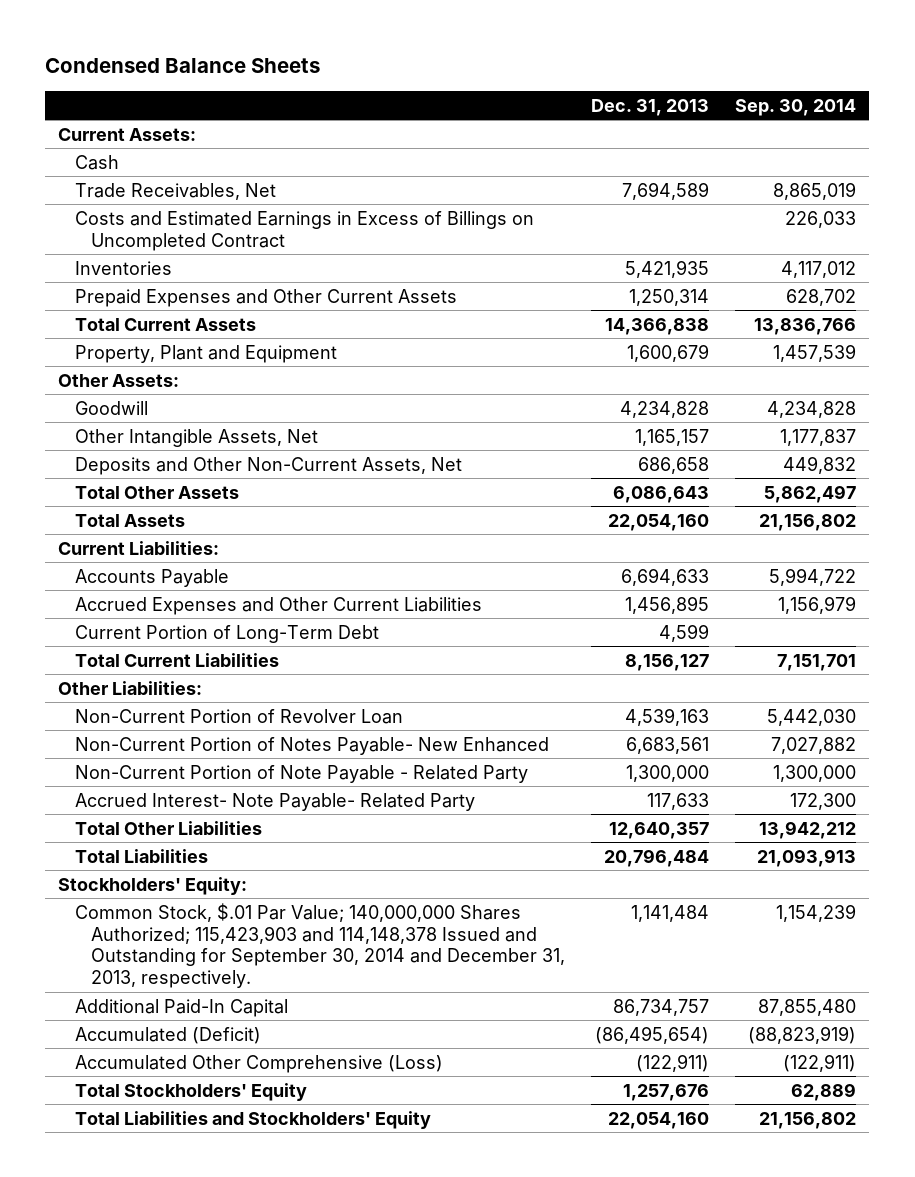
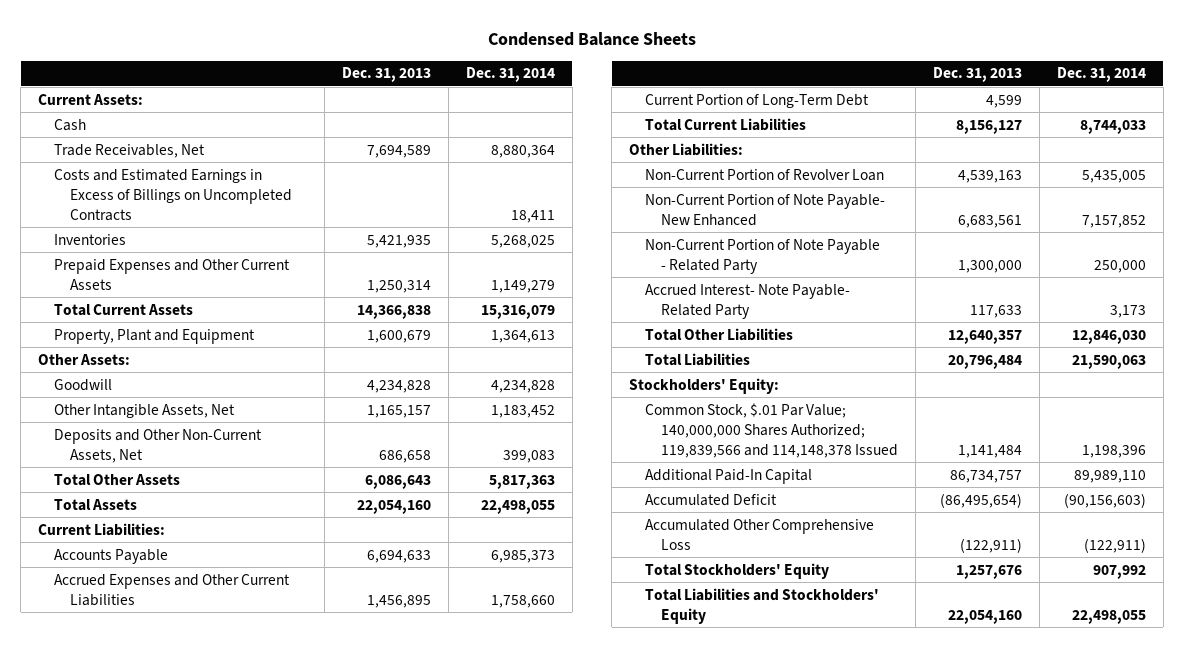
- | Dec. 31, 2013 | Sep. 30, 2014
+ | Dec. 31, 2013 | Dec. 31, 2014
- Costs and Estimated Earnings in Excess of Billings on Uncompleted Contract | | 226,033
+ Costs and Estimated Earnings in Excess of Billings on Uncompleted Contracts | | 18,411
- Non-Current Portion of Notes Payable- New Enhanced | 6,683,561 | 7,027,882
+ Non-Current Portion of Note Payable- New Enhanced | 6,683,561 | 7,157,852
- Common Stock, $.01 Par Value; 140,000,000 Shares Authorized; 115,423,903 and 114,148,378 Issued and Outstanding for September 30, 2014 and December 31, 2013, respectively. | 1,141,484 | 1,154,239
+ Common Stock, $.01 Par Value; 140,000,000 Shares Authorized; 119,839,566 and 114,148,378 Issued | 1,141,484 | 1,198,396
- Accumulated (Deficit) | (86,495,654) | (88,823,919)
- Accumulated Other Comprehensive (Loss) | (122,911) | (122,911)
+ Accumulated Deficit | (86,495,654) | (90,156,603)
+ Accumulated Other Comprehensive Loss | (122,911) | (122,911)

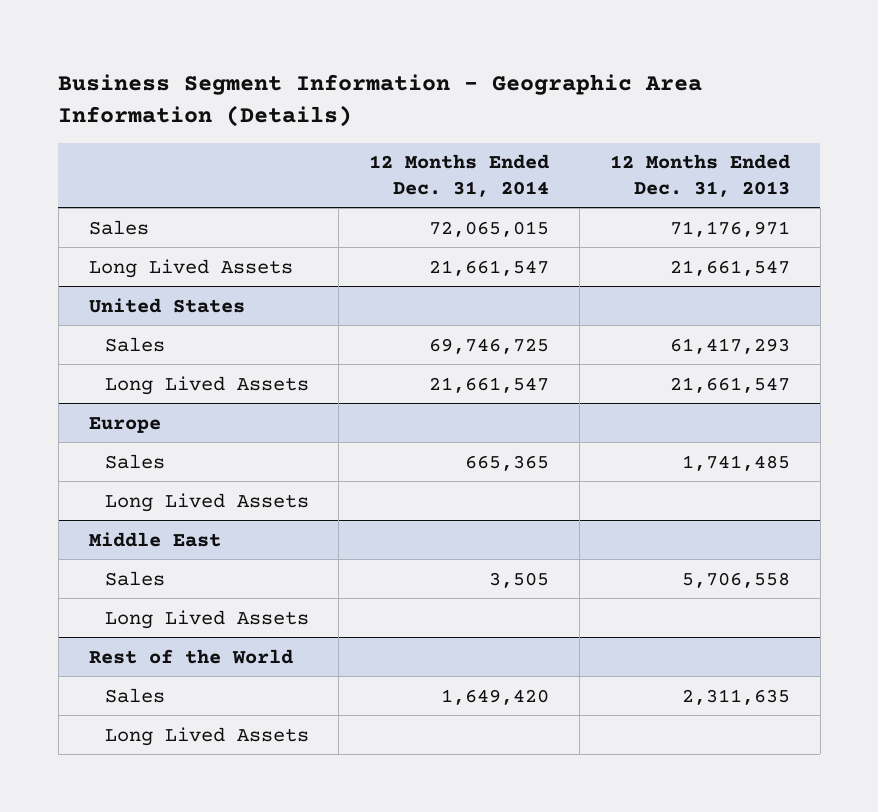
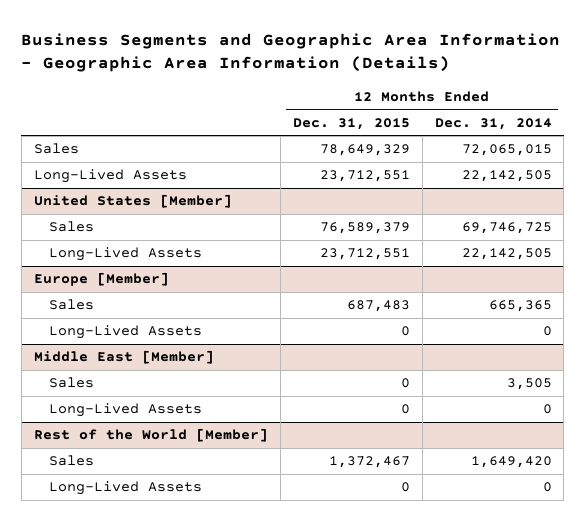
- Business Segment Information - Geographic Area Information (Details)
+ Business Segments and Geographic Area Information - Geographic Area Information (Details)
- | 12 Months Ended Dec. 31, 2014 | 12 Months Ended Dec. 31, 2013
+ | 12 Months Ended Dec. 31, 2015 | 12 Months Ended Dec. 31, 2014
- Long Lived Assets | 21,661,547 | 21,661,547
- United States
+ Long-Lived Assets | 23,712,551 | 22,142,505
+ United States [Member]
- Long Lived Assets | 21,661,547 | 21,661,547
- Europe
+ Long-Lived Assets | 23,712,551 | 22,142,505
+ Europe [Member]
- Long Lived Assets
- Middle East
+ Long-Lived Assets | 0 | 0
+ Middle East [Member]
- Long Lived Assets
- Rest of the World
+ Long-Lived Assets | 0 | 0
+ Rest of the World [Member]
- Long Lived Assets
+ Long-Lived Assets | 0 | 0

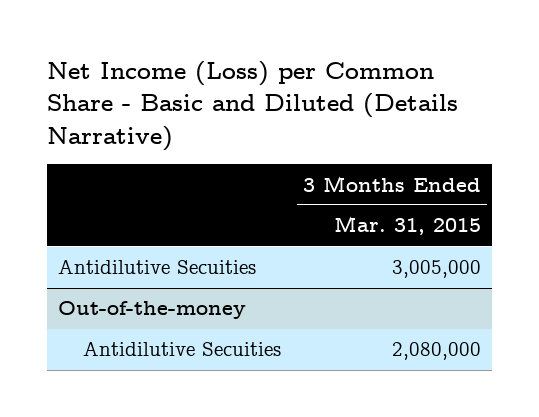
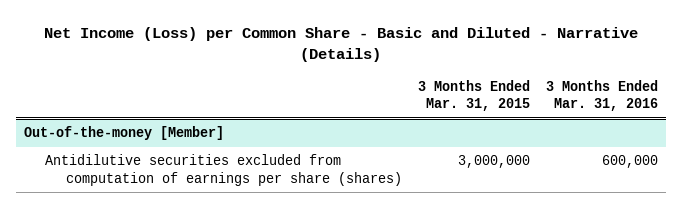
- Net Income (Loss) per Common Share - Basic and Diluted (Details Narrative)
+ Net Income (Loss) per Common Share - Basic and Diluted - Narrative (Details)
- | 3 Months Ended Mar. 31, 2015
+ | 3 Months Ended Mar. 31, 2015 | 3 Months Ended Mar. 31, 2016
- Antidilutive Secuities | 3,005,000
- Out-of-the-money
- Antidilutive Secuities | 2,080,000
+ Out-of-the-money [Member]
+ Antidilutive securities excluded from computation of earnings per share (shares) | 3,000,000 | 600,000

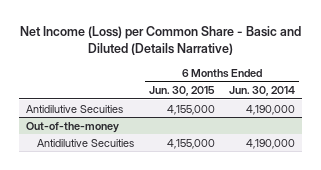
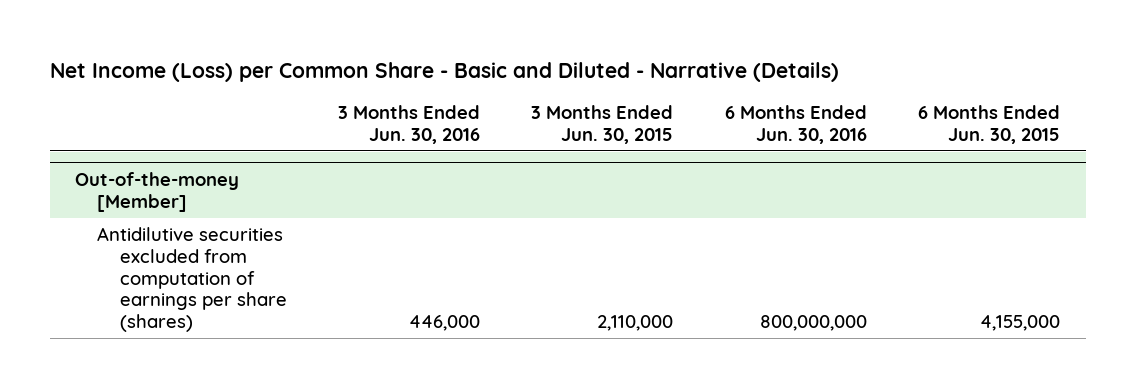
- Net Income (Loss) per Common Share - Basic and Diluted (Details Narrative)
+ Net Income (Loss) per Common Share - Basic and Diluted - Narrative (Details)
- | 6 Months Ended Jun. 30, 2015 | 6 Months Ended Jun. 30, 2014
+ | 3 Months Ended Jun. 30, 2016 | 3 Months Ended Jun. 30, 2015 | 6 Months Ended Jun. 30, 2016 | 6 Months Ended Jun. 30, 2015
- Antidilutive Secuities | 4,155,000 | 4,190,000
- Out-of-the-money
- Antidilutive Secuities | 4,155,000 | 4,190,000
+ Out-of-the-money [Member]
+ Antidilutive securities excluded from computation of earnings per share (shares) | 446,000 | 2,110,000 | 800,000,000 | 4,155,000

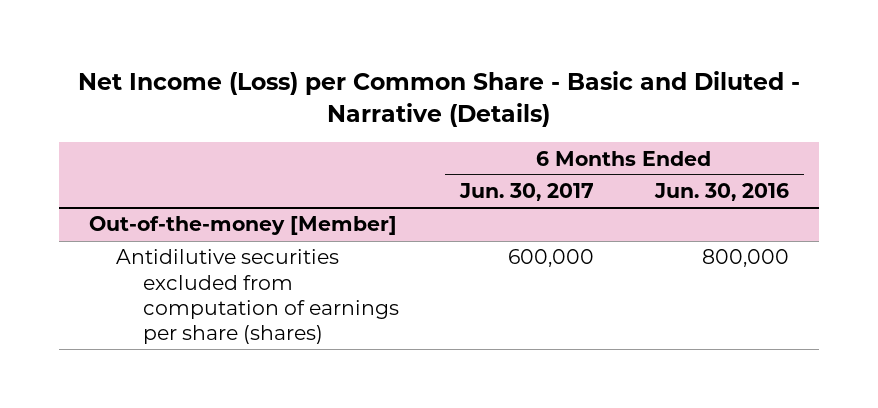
- | 3 Months Ended Jun. 30, 2016 | 3 Months Ended Jun. 30, 2015 | 6 Months Ended Jun. 30, 2016 | 6 Months Ended Jun. 30, 2015
+ | 6 Months Ended Jun. 30, 2017 | 6 Months Ended Jun. 30, 2016
@ Out-of-the-money [Member]
- Antidilutive securities excluded from computation of earnings per share (shares) | 446,000 | 2,110,000 | 800,000,000 | 4,155,000
+ Antidilutive securities excluded from computation of earnings per share (shares) | 600,000 | 800,000

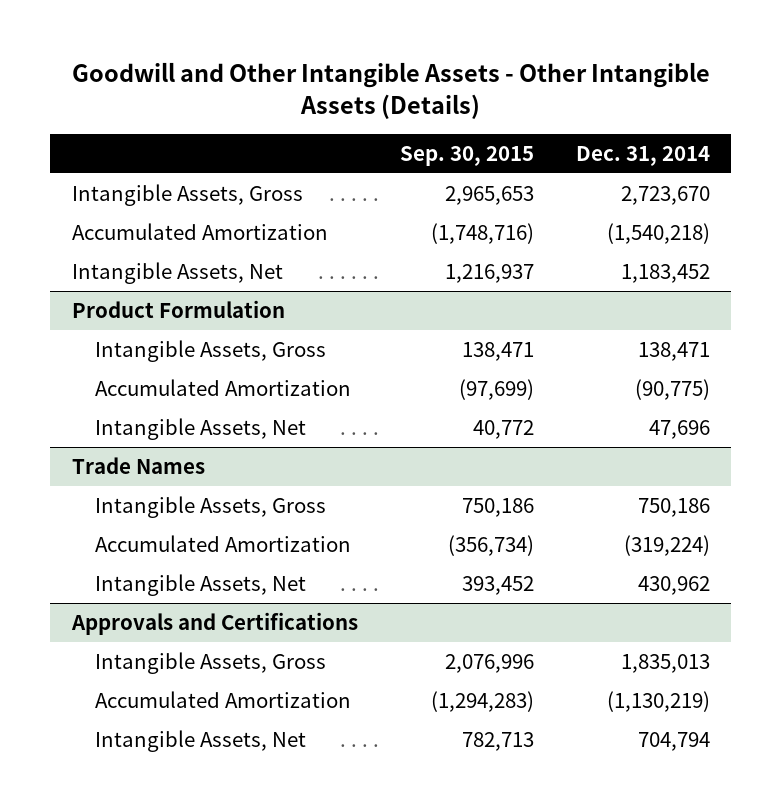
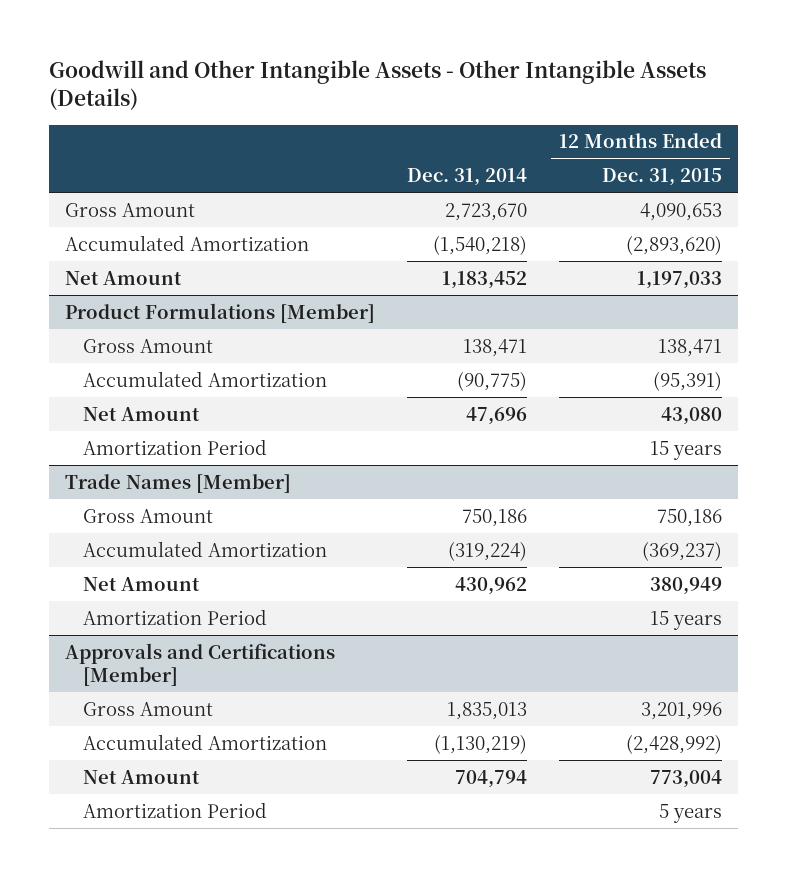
- | Sep. 30, 2015 | Dec. 31, 2014
+ | Dec. 31, 2014 | 12 Months Ended Dec. 31, 2015
- Intangible Assets, Gross | 2,965,653 | 2,723,670
+ Gross Amount | 2,723,670 | 4,090,653
- Intangible Assets, Net | 1,216,937 | 1,183,452
- Product Formulation
- Intangible Assets, Gross | 138,471 | 138,471
+ Net Amount | 1,183,452 | 1,197,033
+ Product Formulations [Member]
+ Gross Amount | 138,471 | 138,471
- Intangible Assets, Net | 40,772 | 47,696
- Trade Names
- Intangible Assets, Gross | 750,186 | 750,186
+ Net Amount | 47,696 | 43,080
+ Amortization Period | | 15 years
+ Trade Names [Member]
+ Gross Amount | 750,186 | 750,186
- Intangible Assets, Net | 393,452 | 430,962
- Approvals and Certifications
- Intangible Assets, Gross | 2,076,996 | 1,835,013
+ Net Amount | 430,962 | 380,949
+ Amortization Period | | 15 years
+ Approvals and Certifications [Member]
+ Gross Amount | 1,835,013 | 3,201,996
- Intangible Assets, Net | 782,713 | 704,794
+ Net Amount | 704,794 | 773,004
+ Amortization Period | | 5 years

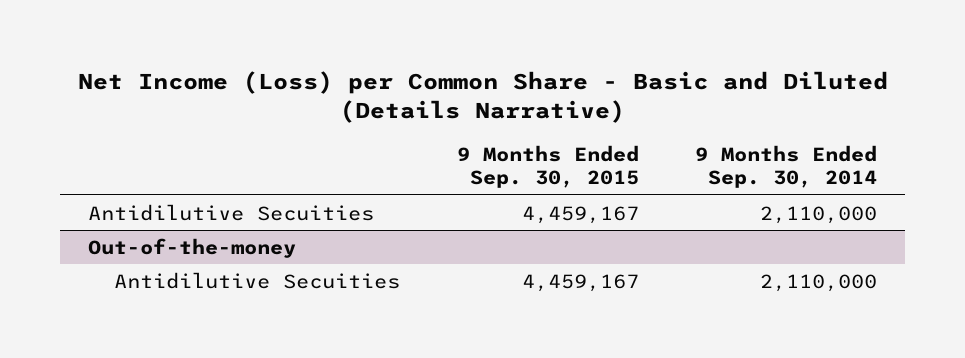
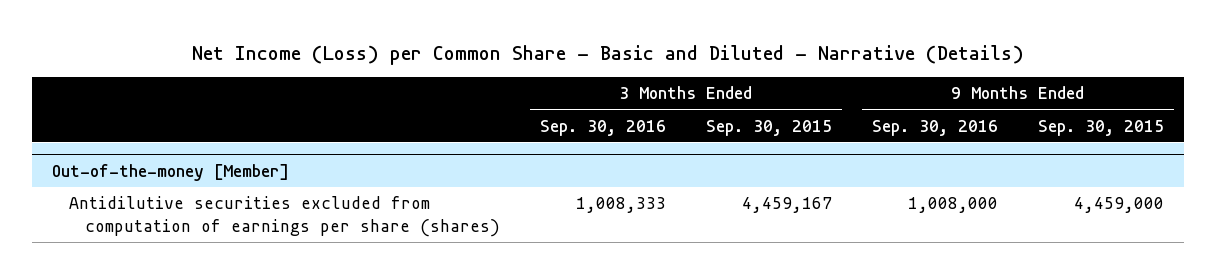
- Net Income (Loss) per Common Share - Basic and Diluted (Details Narrative)
+ Net Income (Loss) per Common Share - Basic and Diluted - Narrative (Details)
- | 9 Months Ended Sep. 30, 2015 | 9 Months Ended Sep. 30, 2014
+ | 3 Months Ended Sep. 30, 2016 | 3 Months Ended Sep. 30, 2015 | 9 Months Ended Sep. 30, 2016 | 9 Months Ended Sep. 30, 2015
- Antidilutive Secuities | 4,459,167 | 2,110,000
- Out-of-the-money
- Antidilutive Secuities | 4,459,167 | 2,110,000
+ Out-of-the-money [Member]
+ Antidilutive securities excluded from computation of earnings per share (shares) | 1,008,333 | 4,459,167 | 1,008,000 | 4,459,000

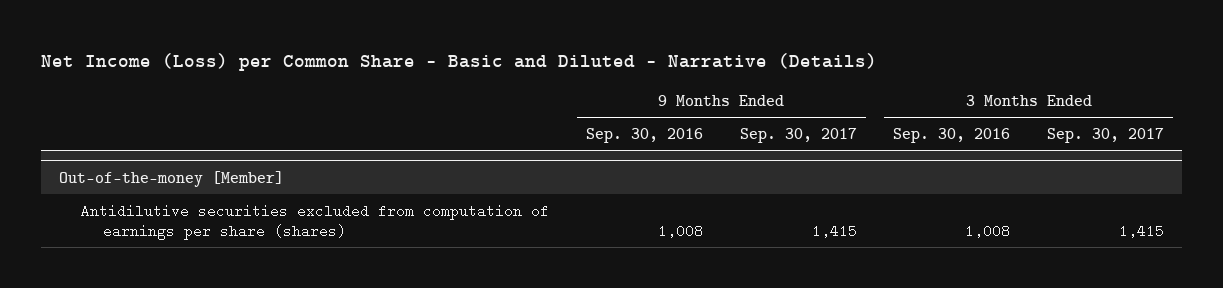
- | 3 Months Ended Sep. 30, 2016 | 3 Months Ended Sep. 30, 2015 | 9 Months Ended Sep. 30, 2016 | 9 Months Ended Sep. 30, 2015
+ | 9 Months Ended Sep. 30, 2016 | 9 Months Ended Sep. 30, 2017 | 3 Months Ended Sep. 30, 2016 | 3 Months Ended Sep. 30, 2017
@ Out-of-the-money [Member]
- Antidilutive securities excluded from computation of earnings per share (shares) | 1,008,333 | 4,459,167 | 1,008,000 | 4,459,000
+ Antidilutive securities excluded from computation of earnings per share (shares) | 1,008 | 1,415 | 1,008 | 1,415

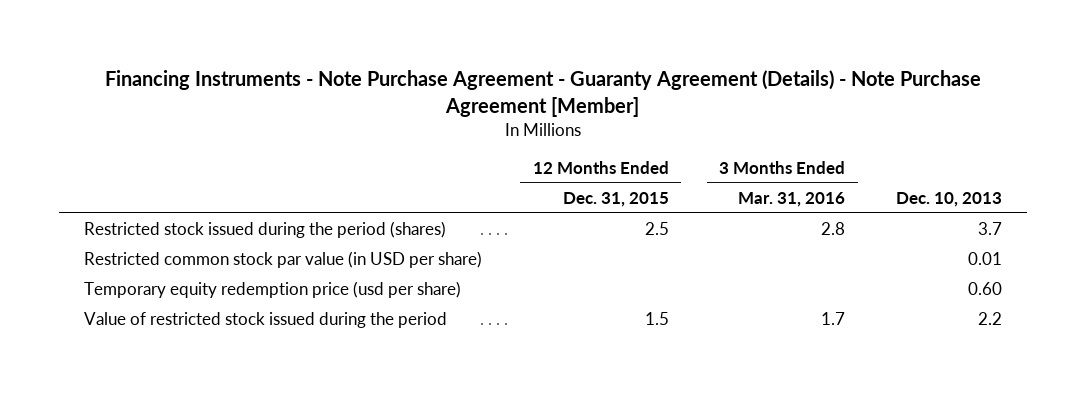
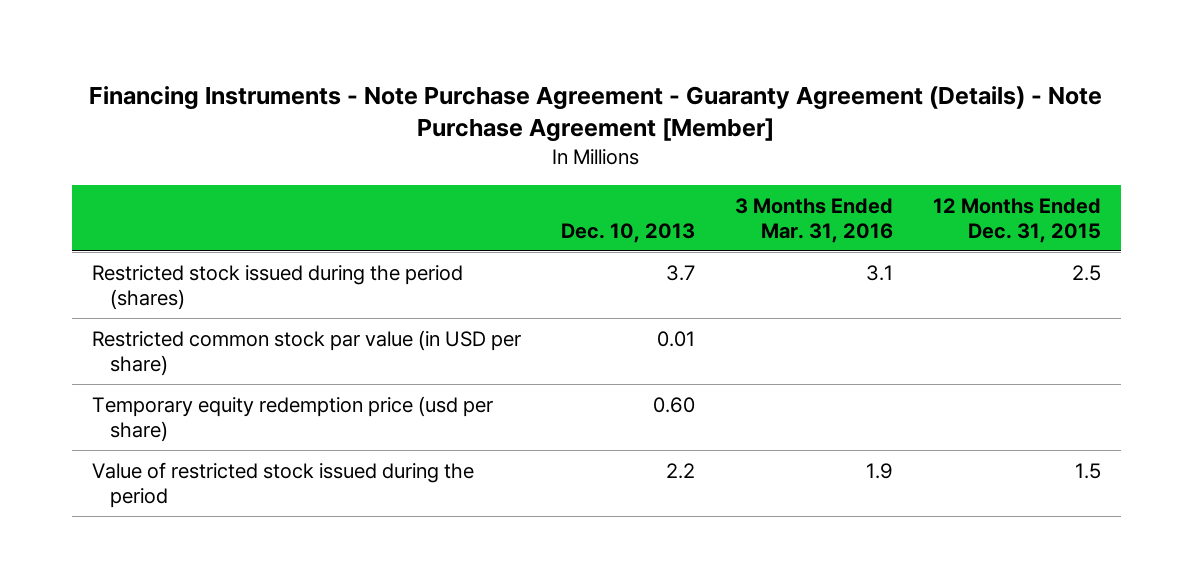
- | 12 Months Ended Dec. 31, 2015 | 3 Months Ended Mar. 31, 2016 | Dec. 10, 2013
+ | Dec. 10, 2013 | 3 Months Ended Mar. 31, 2016 | 12 Months Ended Dec. 31, 2015
- Restricted stock issued during the period (shares) | 2.5 | 2.8 | 3.7
+ Restricted stock issued during the period (shares) | 3.7 | 3.1 | 2.5
- Value of restricted stock issued during the period | 1.5 | 1.7 | 2.2
+ Value of restricted stock issued during the period | 2.2 | 1.9 | 1.5

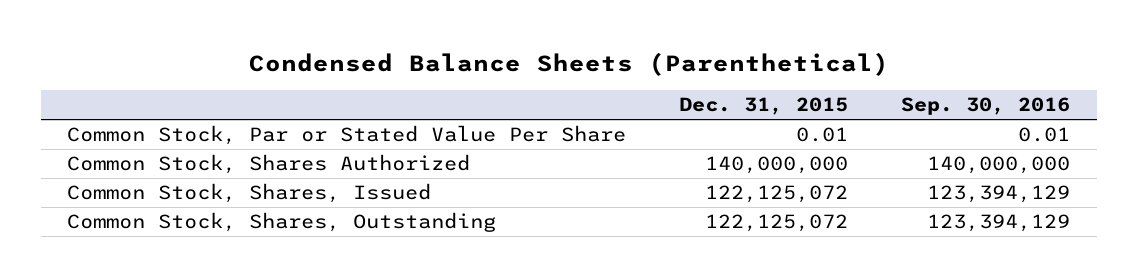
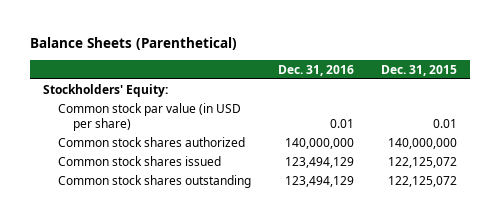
- Condensed Balance Sheets (Parenthetical)
+ Balance Sheets (Parenthetical)
- | Dec. 31, 2015 | Sep. 30, 2016
+ | Dec. 31, 2016 | Dec. 31, 2015
- Common Stock, Par or Stated Value Per Share | 0.01 | 0.01
- Common Stock, Shares Authorized | 140,000,000 | 140,000,000
- Common Stock, Shares, Issued | 122,125,072 | 123,394,129
- Common Stock, Shares, Outstanding | 122,125,072 | 123,394,129
+ Stockholders' Equity:
+ Common stock par value (in USD per share) | 0.01 | 0.01
+ Common stock shares authorized | 140,000,000 | 140,000,000
+ Common stock shares issued | 123,494,129 | 122,125,072
+ Common stock shares outstanding | 123,494,129 | 122,125,072

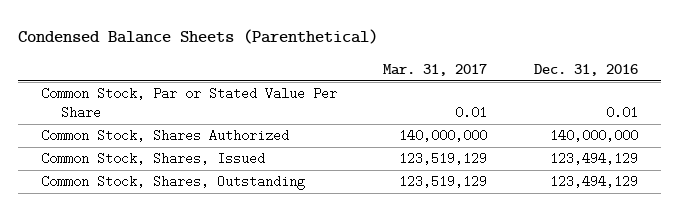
- Balance Sheets (Parenthetical)
+ Condensed Balance Sheets (Parenthetical)
- | Dec. 31, 2016 | Dec. 31, 2015
+ | Mar. 31, 2017 | Dec. 31, 2016
- Stockholders' Equity:
- Common stock par value (in USD per share) | 0.01 | 0.01
- Common stock shares authorized | 140,000,000 | 140,000,000
- Common stock shares issued | 123,494,129 | 122,125,072
- Common stock shares outstanding | 123,494,129 | 122,125,072
+ Common Stock, Par or Stated Value Per Share | 0.01 | 0.01
+ Common Stock, Shares Authorized | 140,000,000 | 140,000,000
+ Common Stock, Shares, Issued | 123,519,129 | 123,494,129
+ Common Stock, Shares, Outstanding | 123,519,129 | 123,494,129

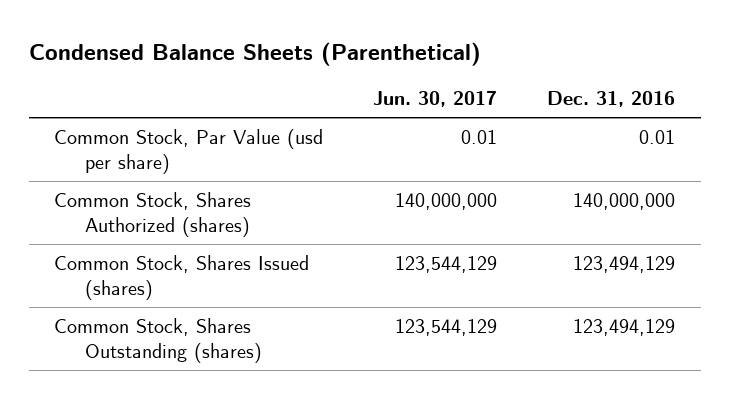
- | Mar. 31, 2017 | Dec. 31, 2016
+ | Jun. 30, 2017 | Dec. 31, 2016
- Common Stock, Par or Stated Value Per Share | 0.01 | 0.01
- Common Stock, Shares Authorized | 140,000,000 | 140,000,000
- Common Stock, Shares, Issued | 123,519,129 | 123,494,129
- Common Stock, Shares, Outstanding | 123,519,129 | 123,494,129
+ Common Stock, Par Value (usd per share) | 0.01 | 0.01
+ Common Stock, Shares Authorized (shares) | 140,000,000 | 140,000,000
+ Common Stock, Shares Issued (shares) | 123,544,129 | 123,494,129
+ Common Stock, Shares Outstanding (shares) | 123,544,129 | 123,494,129

